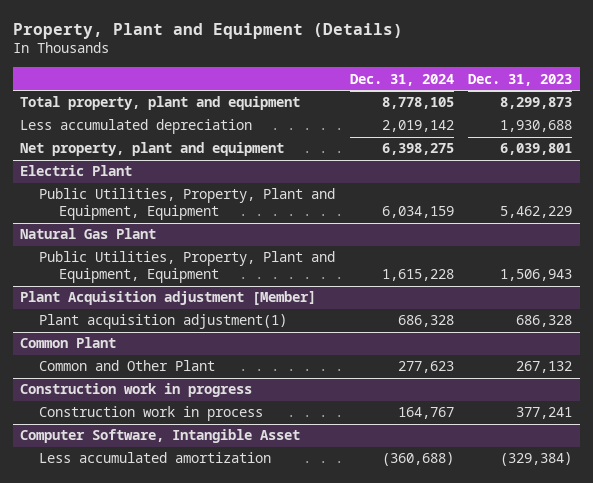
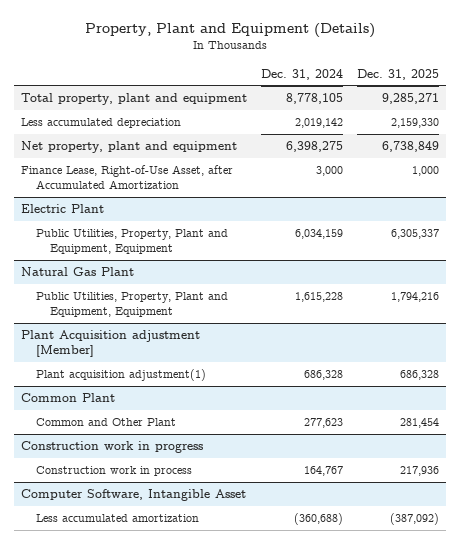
- | Dec. 31, 2024 | Dec. 31, 2023
+ | Dec. 31, 2024 | Dec. 31, 2025
+ Finance Lease, Right-of-Use Asset, after Accumulated Amortization | 3,000 | 1,000

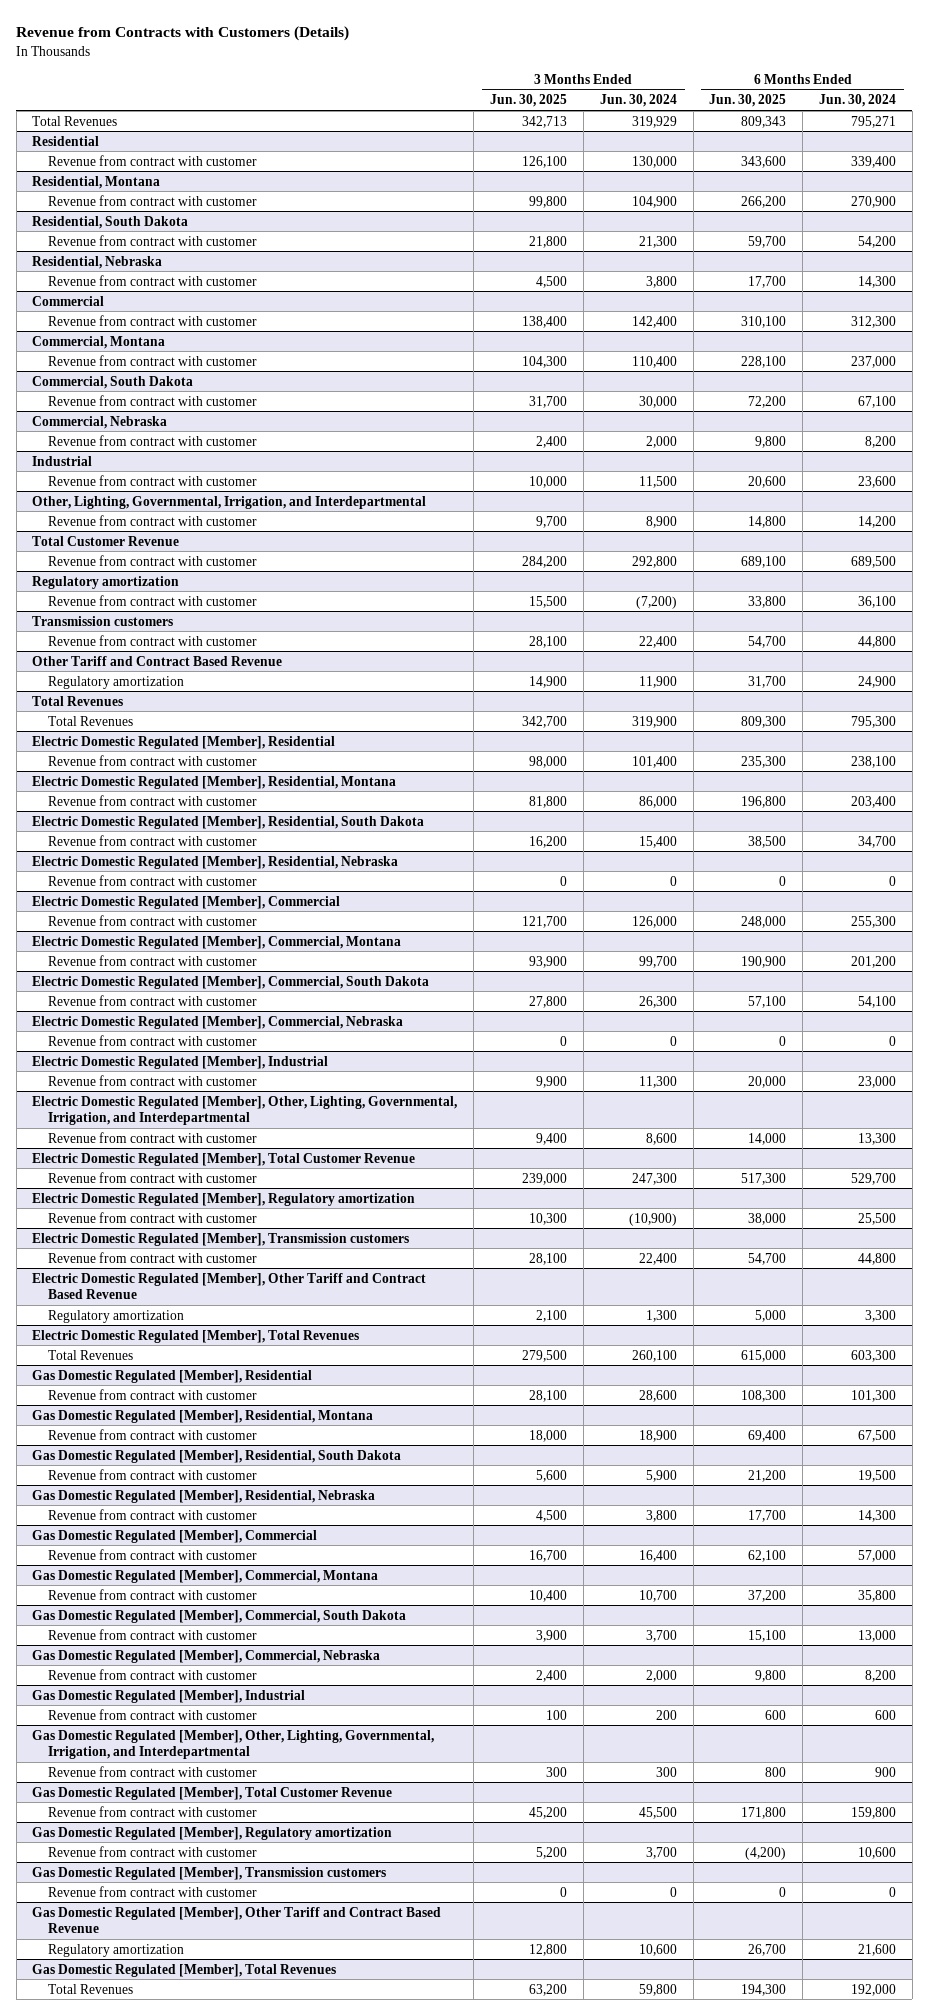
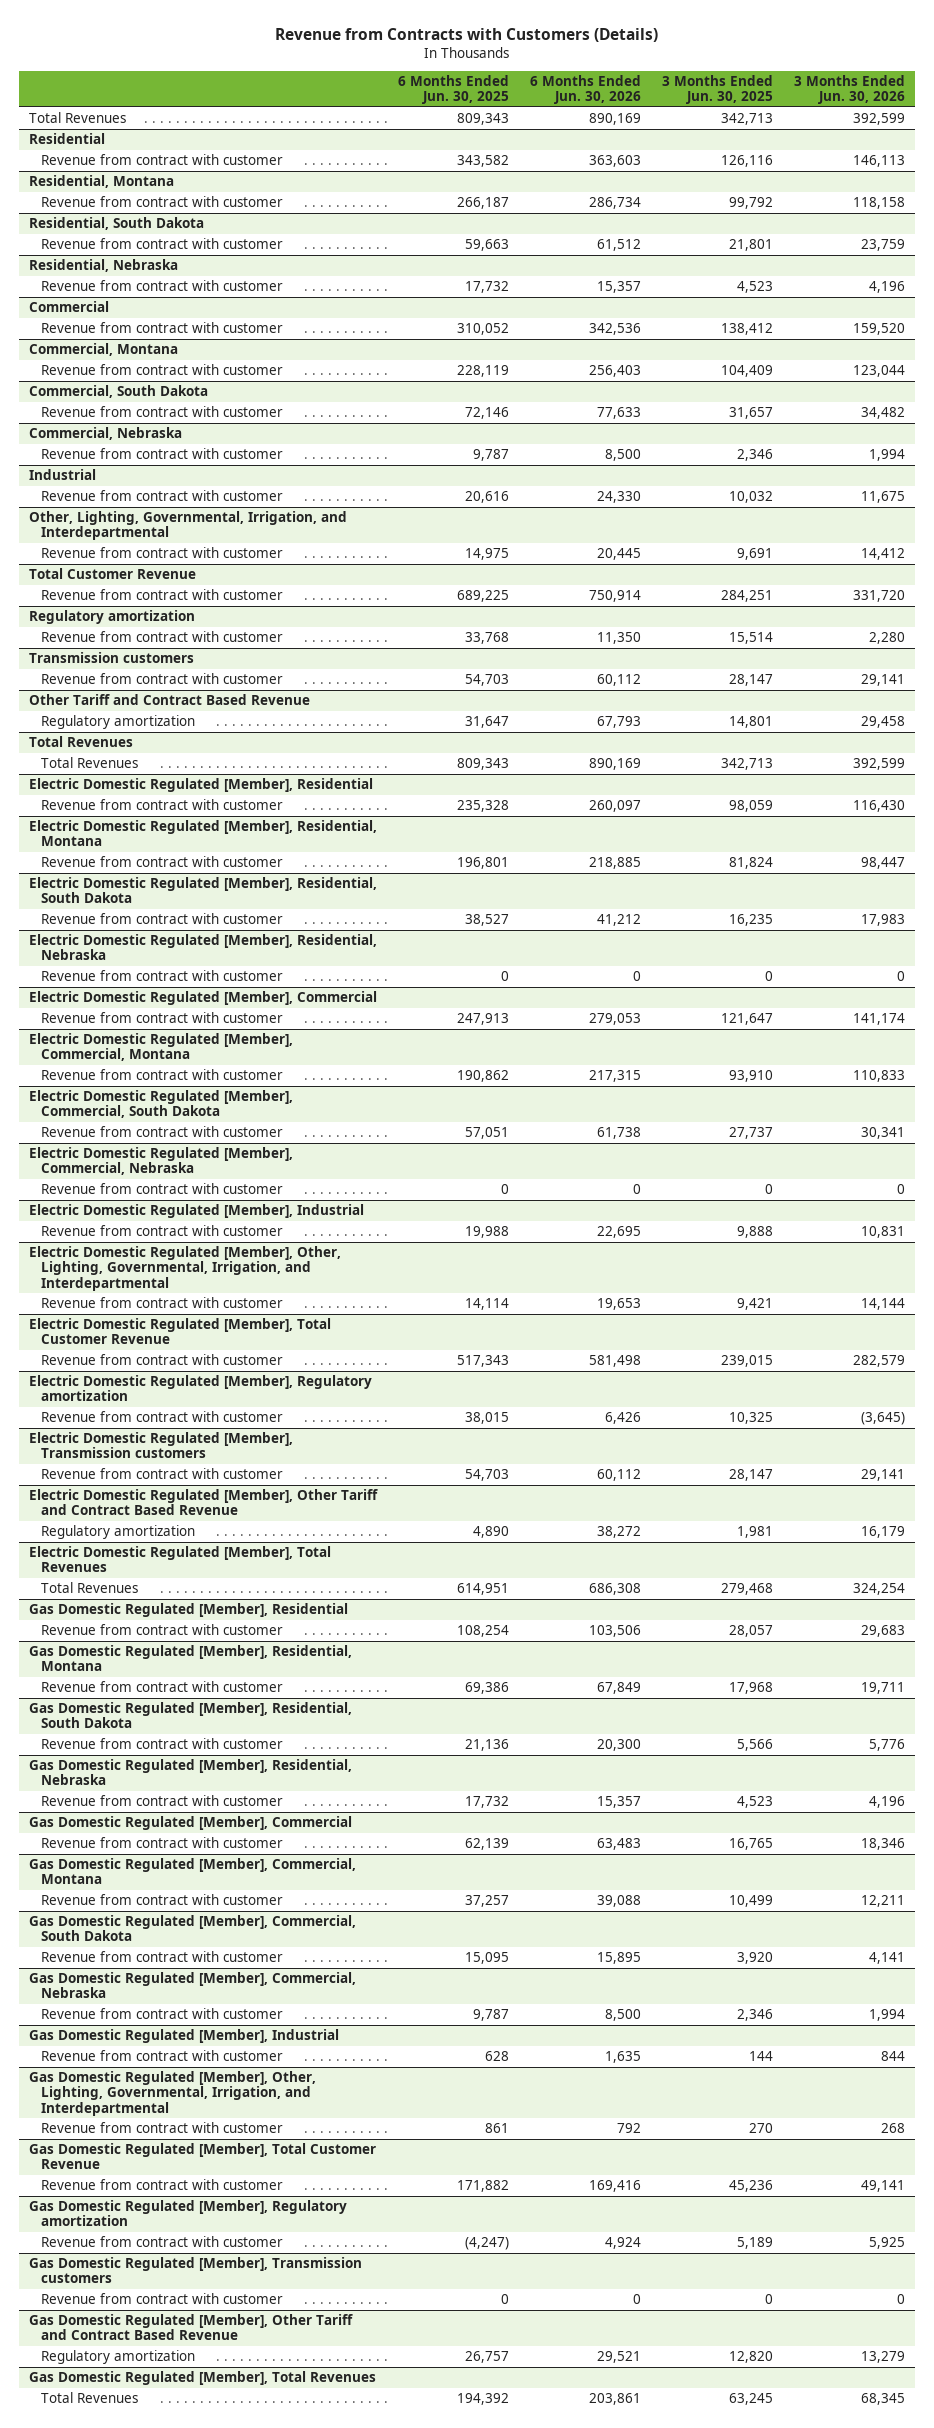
- | 3 Months Ended Jun. 30, 2025 | 3 Months Ended Jun. 30, 2024 | 6 Months Ended Jun. 30, 2025 | 6 Months Ended Jun. 30, 2024
+ | 6 Months Ended Jun. 30, 2025 | 6 Months Ended Jun. 30, 2026 | 3 Months Ended Jun. 30, 2025 | 3 Months Ended Jun. 30, 2026
@ Residential
- Revenue from contract with customer | 126,100 | 130,000 | 343,600 | 339,400
+ Revenue from contract with customer | 343,582 | 363,603 | 126,116 | 146,113
@ Residential, Montana
- Revenue from contract with customer | 99,800 | 104,900 | 266,200 | 270,900
+ Revenue from contract with customer | 266,187 | 286,734 | 99,792 | 118,158
@ Residential, South Dakota
- Revenue from contract with customer | 21,800 | 21,300 | 59,700 | 54,200
+ Revenue from contract with customer | 59,663 | 61,512 | 21,801 | 23,759
@ Residential, Nebraska
- Revenue from contract with customer | 4,500 | 3,800 | 17,700 | 14,300
+ Revenue from contract with customer | 17,732 | 15,357 | 4,523 | 4,196
@ Commercial
- Revenue from contract with customer | 138,400 | 142,400 | 310,100 | 312,300
+ Revenue from contract with customer | 310,052 | 342,536 | 138,412 | 159,520
@ Commercial, Montana
- Revenue from contract with customer | 104,300 | 110,400 | 228,100 | 237,000
+ Revenue from contract with customer | 228,119 | 256,403 | 104,409 | 123,044
@ Commercial, South Dakota
- Revenue from contract with customer | 31,700 | 30,000 | 72,200 | 67,100
+ Revenue from contract with customer | 72,146 | 77,633 | 31,657 | 34,482
@ Commercial, Nebraska
- Revenue from contract with customer | 2,400 | 2,000 | 9,800 | 8,200
+ Revenue from contract with customer | 9,787 | 8,500 | 2,346 | 1,994
@ Industrial
- Revenue from contract with customer | 10,000 | 11,500 | 20,600 | 23,600
+ Revenue from contract with customer | 20,616 | 24,330 | 10,032 | 11,675
@ Other, Lighting, Governmental, Irrigation, and Interdepartmental
- Revenue from contract with customer | 9,700 | 8,900 | 14,800 | 14,200
+ Revenue from contract with customer | 14,975 | 20,445 | 9,691 | 14,412
@ Total Customer Revenue
- Revenue from contract with customer | 284,200 | 292,800 | 689,100 | 689,500
+ Revenue from contract with customer | 689,225 | 750,914 | 284,251 | 331,720
@ Regulatory amortization
- Revenue from contract with customer | 15,500 | (7,200) | 33,800 | 36,100
+ Revenue from contract with customer | 33,768 | 11,350 | 15,514 | 2,280
@ Transmission customers
- Revenue from contract with customer | 28,100 | 22,400 | 54,700 | 44,800
+ Revenue from contract with customer | 54,703 | 60,112 | 28,147 | 29,141
@ Other Tariff and Contract Based Revenue
- Regulatory amortization | 14,900 | 11,900 | 31,700 | 24,900
+ Regulatory amortization | 31,647 | 67,793 | 14,801 | 29,458
@ Total Revenues
- Total Revenues | 342,700 | 319,900 | 809,300 | 795,300
+ Total Revenues | 809,343 | 890,169 | 342,713 | 392,599
@ Electric Domestic Regulated [Member], Residential
- Revenue from contract with customer | 98,000 | 101,400 | 235,300 | 238,100
+ Revenue from contract with customer | 235,328 | 260,097 | 98,059 | 116,430
@ Electric Domestic Regulated [Member], Residential, Montana
- Revenue from contract with customer | 81,800 | 86,000 | 196,800 | 203,400
+ Revenue from contract with customer | 196,801 | 218,885 | 81,824 | 98,447
@ Electric Domestic Regulated [Member], Residential, South Dakota
- Revenue from contract with customer | 16,200 | 15,400 | 38,500 | 34,700
+ Revenue from contract with customer | 38,527 | 41,212 | 16,235 | 17,983
@ Electric Domestic Regulated [Member], Commercial
- Revenue from contract with customer | 121,700 | 126,000 | 248,000 | 255,300
+ Revenue from contract with customer | 247,913 | 279,053 | 121,647 | 141,174
@ Electric Domestic Regulated [Member], Commercial, Montana
- Revenue from contract with customer | 93,900 | 99,700 | 190,900 | 201,200
+ Revenue from contract with customer | 190,862 | 217,315 | 93,910 | 110,833
@ Electric Domestic Regulated [Member], Commercial, South Dakota
- Revenue from contract with customer | 27,800 | 26,300 | 57,100 | 54,100
+ Revenue from contract with customer | 57,051 | 61,738 | 27,737 | 30,341
@ Electric Domestic Regulated [Member], Industrial
- Revenue from contract with customer | 9,900 | 11,300 | 20,000 | 23,000
+ Revenue from contract with customer | 19,988 | 22,695 | 9,888 | 10,831
@ Electric Domestic Regulated [Member], Other, Lighting, Governmental, Irrigation, and Interdepartmental
- Revenue from contract with customer | 9,400 | 8,600 | 14,000 | 13,300
+ Revenue from contract with customer | 14,114 | 19,653 | 9,421 | 14,144
@ Electric Domestic Regulated [Member], Total Customer Revenue
- Revenue from contract with customer | 239,000 | 247,300 | 517,300 | 529,700
+ Revenue from contract with customer | 517,343 | 581,498 | 239,015 | 282,579
@ Electric Domestic Regulated [Member], Regulatory amortization
- Revenue from contract with customer | 10,300 | (10,900) | 38,000 | 25,500
+ Revenue from contract with customer | 38,015 | 6,426 | 10,325 | (3,645)
@ Electric Domestic Regulated [Member], Transmission customers
- Revenue from contract with customer | 28,100 | 22,400 | 54,700 | 44,800
+ Revenue from contract with customer | 54,703 | 60,112 | 28,147 | 29,141
@ Electric Domestic Regulated [Member], Other Tariff and Contract Based Revenue
- Regulatory amortization | 2,100 | 1,300 | 5,000 | 3,300
+ Regulatory amortization | 4,890 | 38,272 | 1,981 | 16,179
@ Electric Domestic Regulated [Member], Total Revenues
- Total Revenues | 279,500 | 260,100 | 615,000 | 603,300
+ Total Revenues | 614,951 | 686,308 | 279,468 | 324,254
@ Gas Domestic Regulated [Member], Residential
- Revenue from contract with customer | 28,100 | 28,600 | 108,300 | 101,300
+ Revenue from contract with customer | 108,254 | 103,506 | 28,057 | 29,683
@ Gas Domestic Regulated [Member], Residential, Montana
- Revenue from contract with customer | 18,000 | 18,900 | 69,400 | 67,500
+ Revenue from contract with customer | 69,386 | 67,849 | 17,968 | 19,711
@ Gas Domestic Regulated [Member], Residential, South Dakota
- Revenue from contract with customer | 5,600 | 5,900 | 21,200 | 19,500
+ Revenue from contract with customer | 21,136 | 20,300 | 5,566 | 5,776
@ Gas Domestic Regulated [Member], Residential, Nebraska
- Revenue from contract with customer | 4,500 | 3,800 | 17,700 | 14,300
+ Revenue from contract with customer | 17,732 | 15,357 | 4,523 | 4,196
@ Gas Domestic Regulated [Member], Commercial
- Revenue from contract with customer | 16,700 | 16,400 | 62,100 | 57,000
+ Revenue from contract with customer | 62,139 | 63,483 | 16,765 | 18,346
@ Gas Domestic Regulated [Member], Commercial, Montana
- Revenue from contract with customer | 10,400 | 10,700 | 37,200 | 35,800
+ Revenue from contract with customer | 37,257 | 39,088 | 10,499 | 12,211
@ Gas Domestic Regulated [Member], Commercial, South Dakota
- Revenue from contract with customer | 3,900 | 3,700 | 15,100 | 13,000
+ Revenue from contract with customer | 15,095 | 15,895 | 3,920 | 4,141
@ Gas Domestic Regulated [Member], Commercial, Nebraska
- Revenue from contract with customer | 2,400 | 2,000 | 9,800 | 8,200
+ Revenue from contract with customer | 9,787 | 8,500 | 2,346 | 1,994
@ Gas Domestic Regulated [Member], Industrial
- Revenue from contract with customer | 100 | 200 | 600 | 600
+ Revenue from contract with customer | 628 | 1,635 | 144 | 844
@ Gas Domestic Regulated [Member], Other, Lighting, Governmental, Irrigation, and Interdepartmental
- Revenue from contract with customer | 300 | 300 | 800 | 900
+ Revenue from contract with customer | 861 | 792 | 270 | 268
@ Gas Domestic Regulated [Member], Total Customer Revenue
- Revenue from contract with customer | 45,200 | 45,500 | 171,800 | 159,800
+ Revenue from contract with customer | 171,882 | 169,416 | 45,236 | 49,141
@ Gas Domestic Regulated [Member], Regulatory amortization
- Revenue from contract with customer | 5,200 | 3,700 | (4,200) | 10,600
+ Revenue from contract with customer | (4,247) | 4,924 | 5,189 | 5,925
@ Gas Domestic Regulated [Member], Other Tariff and Contract Based Revenue
- Regulatory amortization | 12,800 | 10,600 | 26,700 | 21,600
+ Regulatory amortization | 26,757 | 29,521 | 12,820 | 13,279
@ Gas Domestic Regulated [Member], Total Revenues
- Total Revenues | 63,200 | 59,800 | 194,300 | 192,000
+ Total Revenues | 194,392 | 203,861 | 63,245 | 68,345

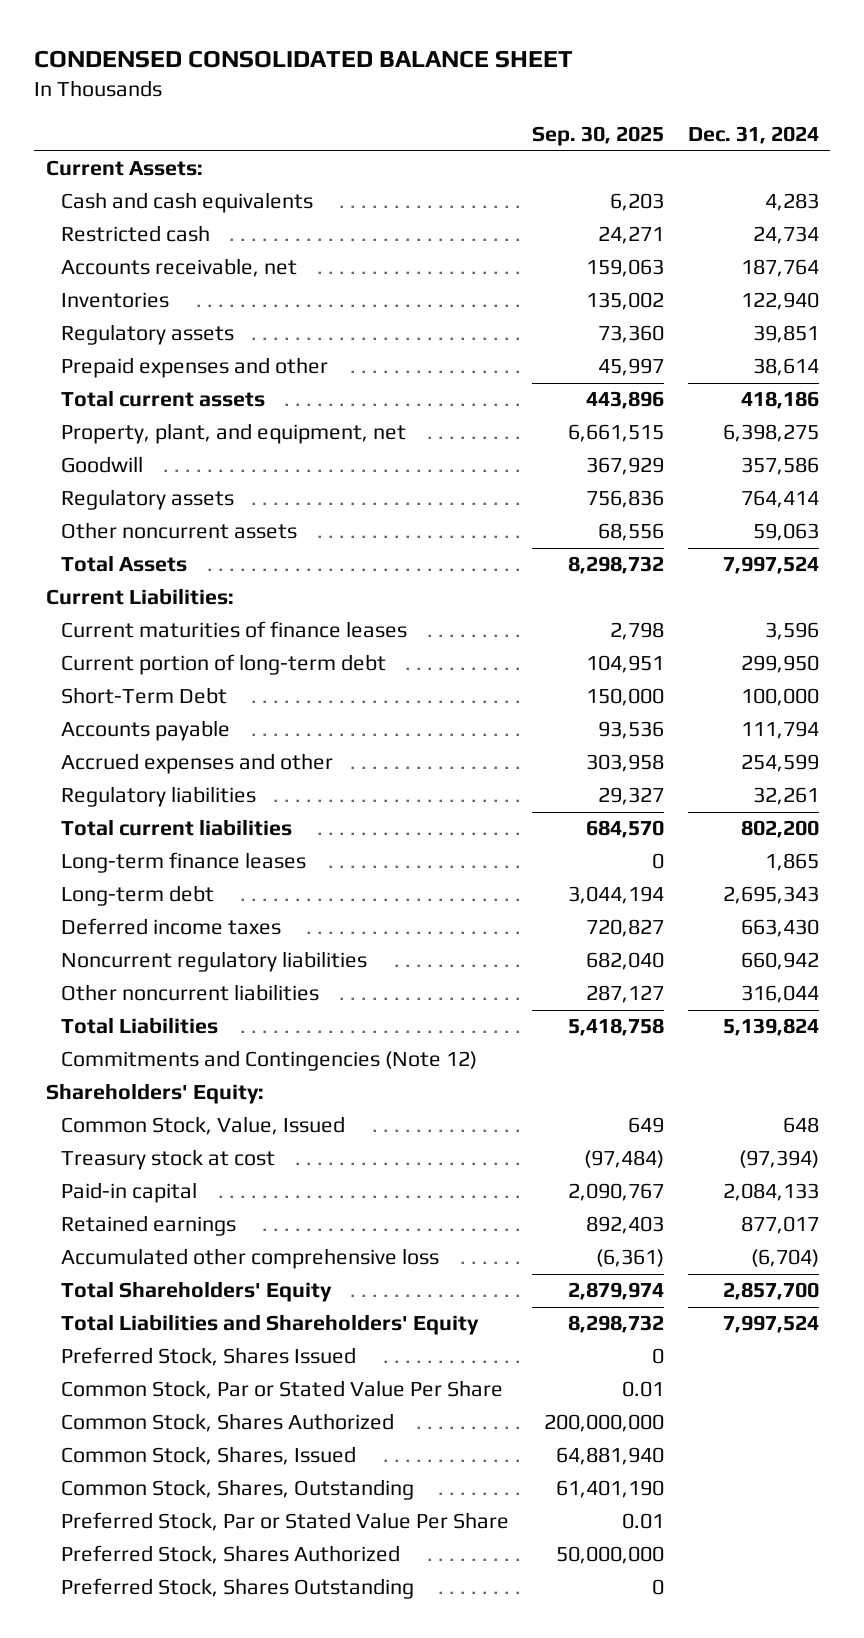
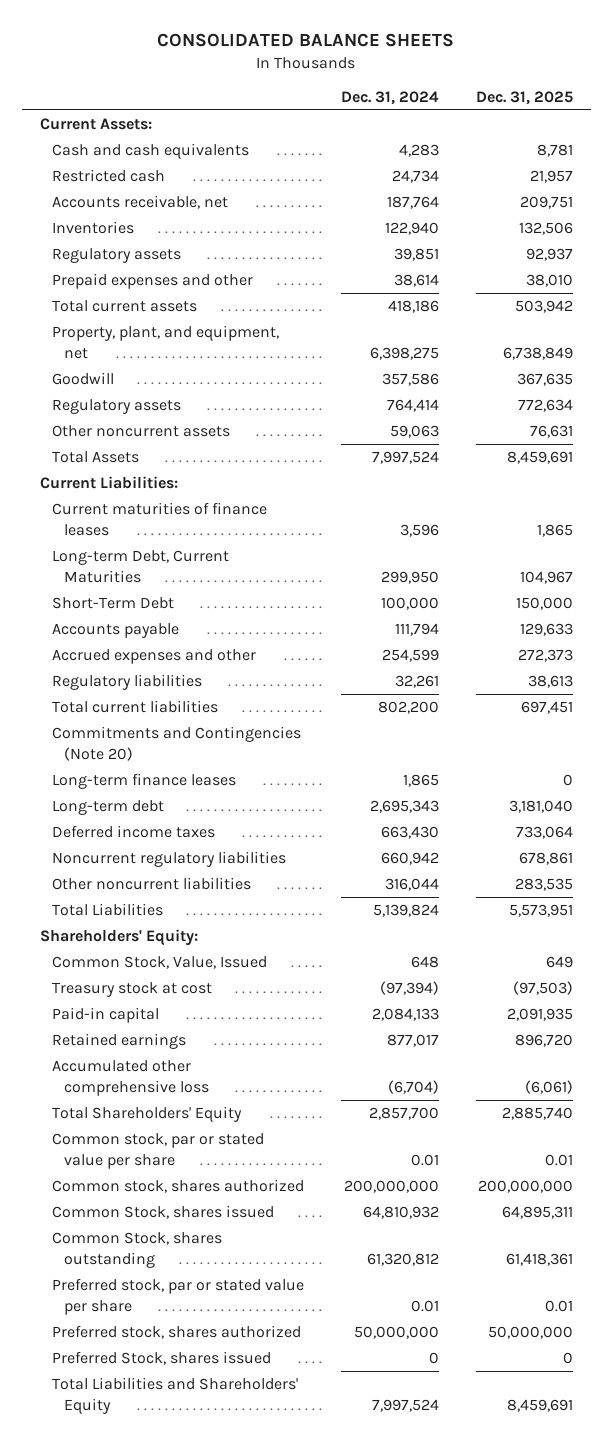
- CONDENSED CONSOLIDATED BALANCE SHEET
+ CONSOLIDATED BALANCE SHEETS
- | Sep. 30, 2025 | Dec. 31, 2024
+ | Dec. 31, 2024 | Dec. 31, 2025
- Current portion of long-term debt | 104,951 | 299,950
+ Long-term Debt, Current Maturities | 299,950 | 104,967
+ Commitments and Contingencies (Note 20)
- Commitments and Contingencies (Note 12)
+ Common stock, par or stated value per share | 0.01 | 0.01
+ Common stock, shares authorized | 200,000,000 | 200,000,000
+ Common Stock, shares issued | 64,810,932 | 64,895,311
+ Common Stock, shares outstanding | 61,320,812 | 61,418,361
+ Preferred stock, par or stated value per share | 0.01 | 0.01
+ Preferred stock, shares authorized | 50,000,000 | 50,000,000
+ Preferred Stock, shares issued | 0 | 0
- Preferred Stock, Shares Issued | 0 |
- Common Stock, Par or Stated Value Per Share | 0.01 |
- Common Stock, Shares Authorized | 200,000,000 |
- Common Stock, Shares, Issued | 64,881,940 |
- Common Stock, Shares, Outstanding | 61,401,190 |
- Preferred Stock, Par or Stated Value Per Share | 0.01 |
- Preferred Stock, Shares Authorized | 50,000,000 |
- Preferred Stock, Shares Outstanding | 0 |

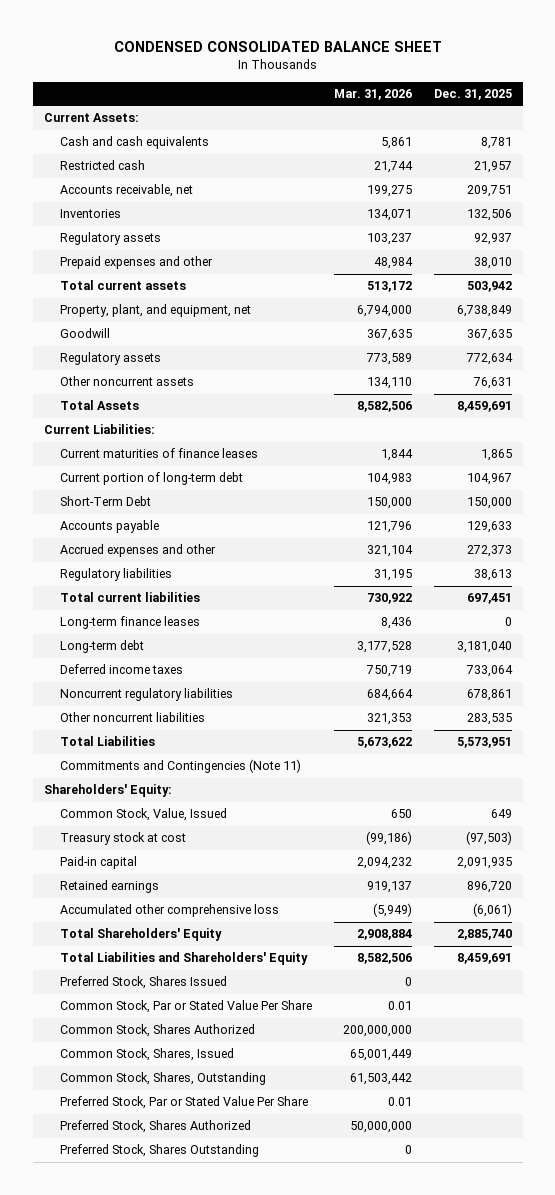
- CONSOLIDATED BALANCE SHEETS
+ CONDENSED CONSOLIDATED BALANCE SHEET
- | Dec. 31, 2024 | Dec. 31, 2025
+ | Mar. 31, 2026 | Dec. 31, 2025
- Long-term Debt, Current Maturities | 299,950 | 104,967
+ Current portion of long-term debt | 104,983 | 104,967
- Commitments and Contingencies (Note 20)
+ Commitments and Contingencies (Note 11)
- Common stock, par or stated value per share | 0.01 | 0.01
- Common stock, shares authorized | 200,000,000 | 200,000,000
- Common Stock, shares issued | 64,810,932 | 64,895,311
- Common Stock, shares outstanding | 61,320,812 | 61,418,361
- Preferred stock, par or stated value per share | 0.01 | 0.01
- Preferred stock, shares authorized | 50,000,000 | 50,000,000
- Preferred Stock, shares issued | 0 | 0
+ Preferred Stock, Shares Issued | 0 |
+ Common Stock, Par or Stated Value Per Share | 0.01 |
+ Common Stock, Shares Authorized | 200,000,000 |
+ Common Stock, Shares, Issued | 65,001,449 |
+ Common Stock, Shares, Outstanding | 61,503,442 |
+ Preferred Stock, Par or Stated Value Per Share | 0.01 |
+ Preferred Stock, Shares Authorized | 50,000,000 |
+ Preferred Stock, Shares Outstanding | 0 |

